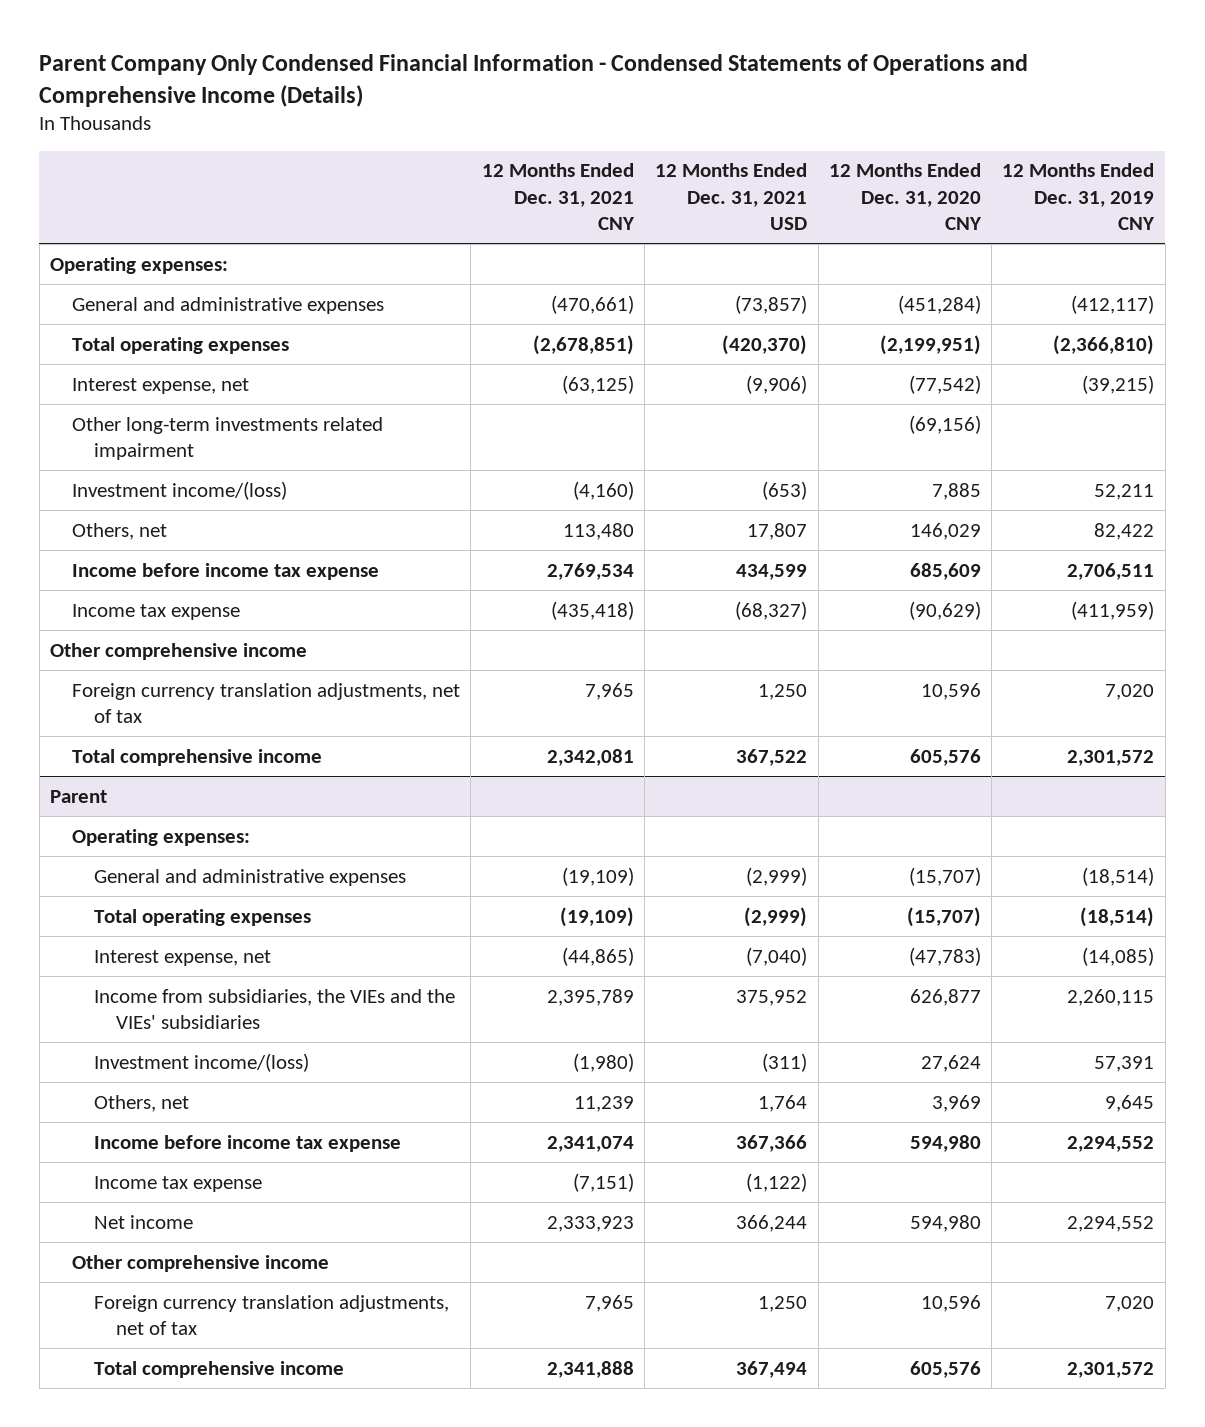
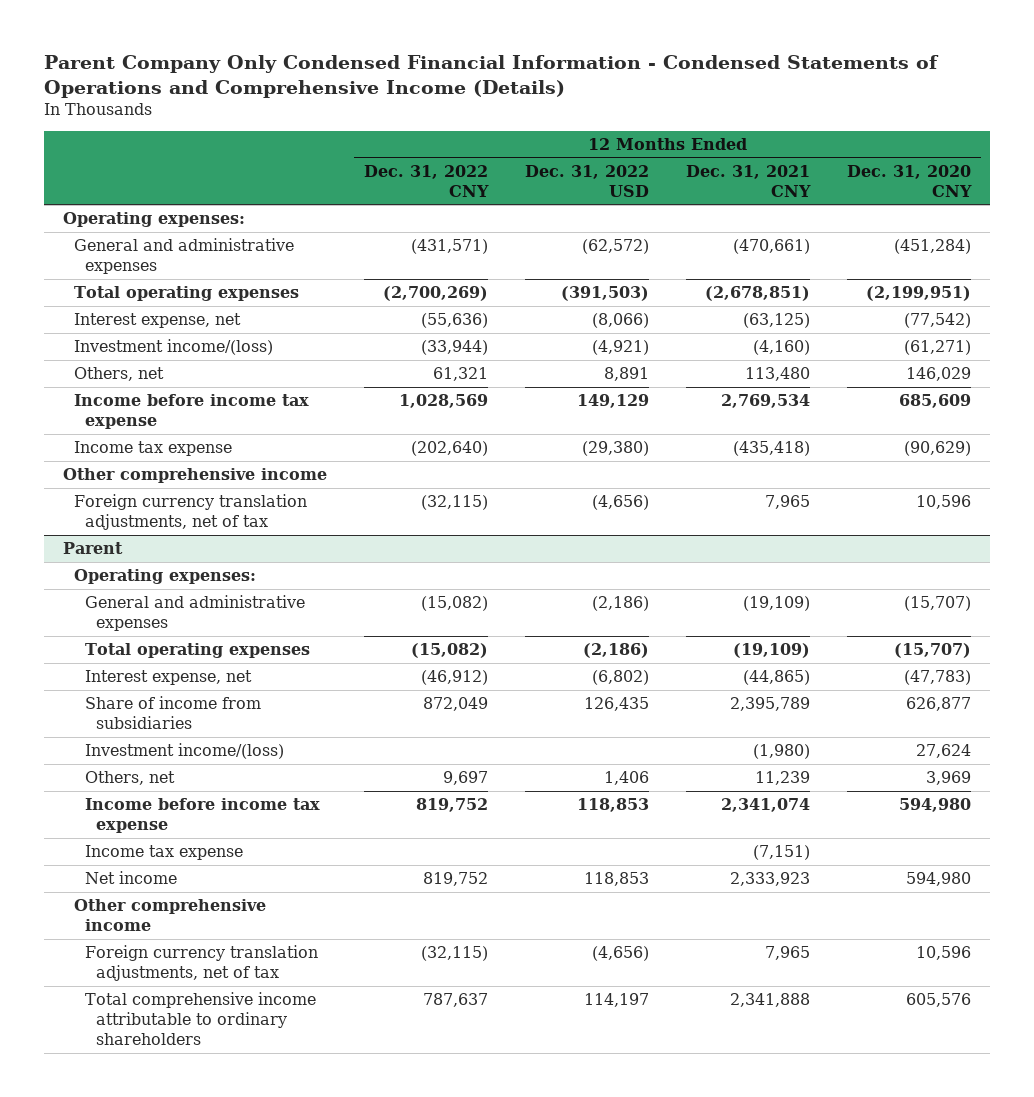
- | 12 Months Ended Dec. 31, 2021 CNY | 12 Months Ended Dec. 31, 2021 USD | 12 Months Ended Dec. 31, 2020 CNY | 12 Months Ended Dec. 31, 2019 CNY
+ | 12 Months Ended Dec. 31, 2022 CNY | 12 Months Ended Dec. 31, 2022 USD | 12 Months Ended Dec. 31, 2021 CNY | 12 Months Ended Dec. 31, 2020 CNY
- Other long-term investments related impairment | | | (69,156) |
- Investment income/(loss) | (4,160) | (653) | 7,885 | 52,211
+ Investment income/(loss) | (33,944) | (4,921) | (4,160) | (61,271)
- Total comprehensive income | 2,342,081 | 367,522 | 605,576 | 2,301,572
@ Parent
- Income from subsidiaries, the VIEs and the VIEs' subsidiaries | 2,395,789 | 375,952 | 626,877 | 2,260,115
+ Share of income from subsidiaries | 872,049 | 126,435 | 2,395,789 | 626,877
- Total comprehensive income | 2,341,888 | 367,494 | 605,576 | 2,301,572
+ Total comprehensive income attributable to ordinary shareholders | 787,637 | 114,197 | 2,341,888 | 605,576

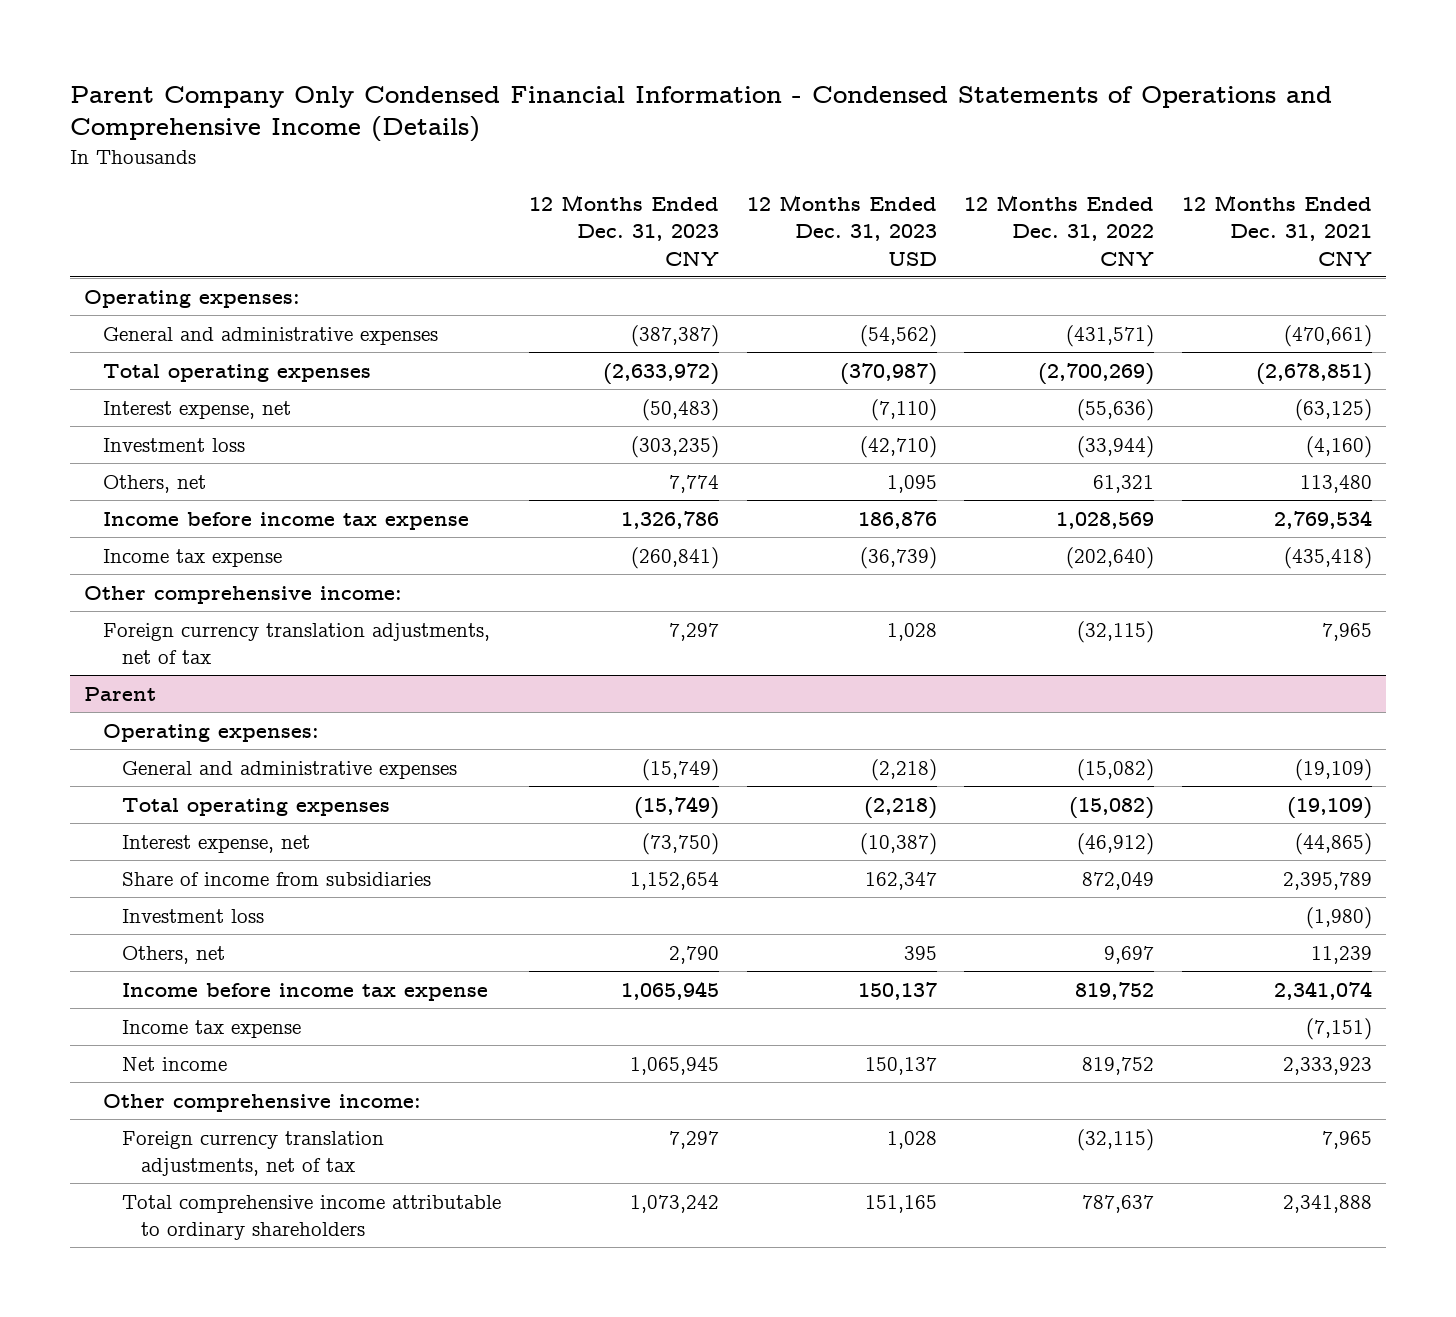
- | 12 Months Ended Dec. 31, 2022 CNY | 12 Months Ended Dec. 31, 2022 USD | 12 Months Ended Dec. 31, 2021 CNY | 12 Months Ended Dec. 31, 2020 CNY
+ | 12 Months Ended Dec. 31, 2023 CNY | 12 Months Ended Dec. 31, 2023 USD | 12 Months Ended Dec. 31, 2022 CNY | 12 Months Ended Dec. 31, 2021 CNY
- Investment income/(loss) | (33,944) | (4,921) | (4,160) | (61,271)
+ Investment loss | (303,235) | (42,710) | (33,944) | (4,160)
- Other comprehensive income
+ Other comprehensive income:
@ Parent
- Investment income/(loss) | | | (1,980) | 27,624
+ Investment loss | | | | (1,980)
- Other comprehensive income
+ Other comprehensive income:

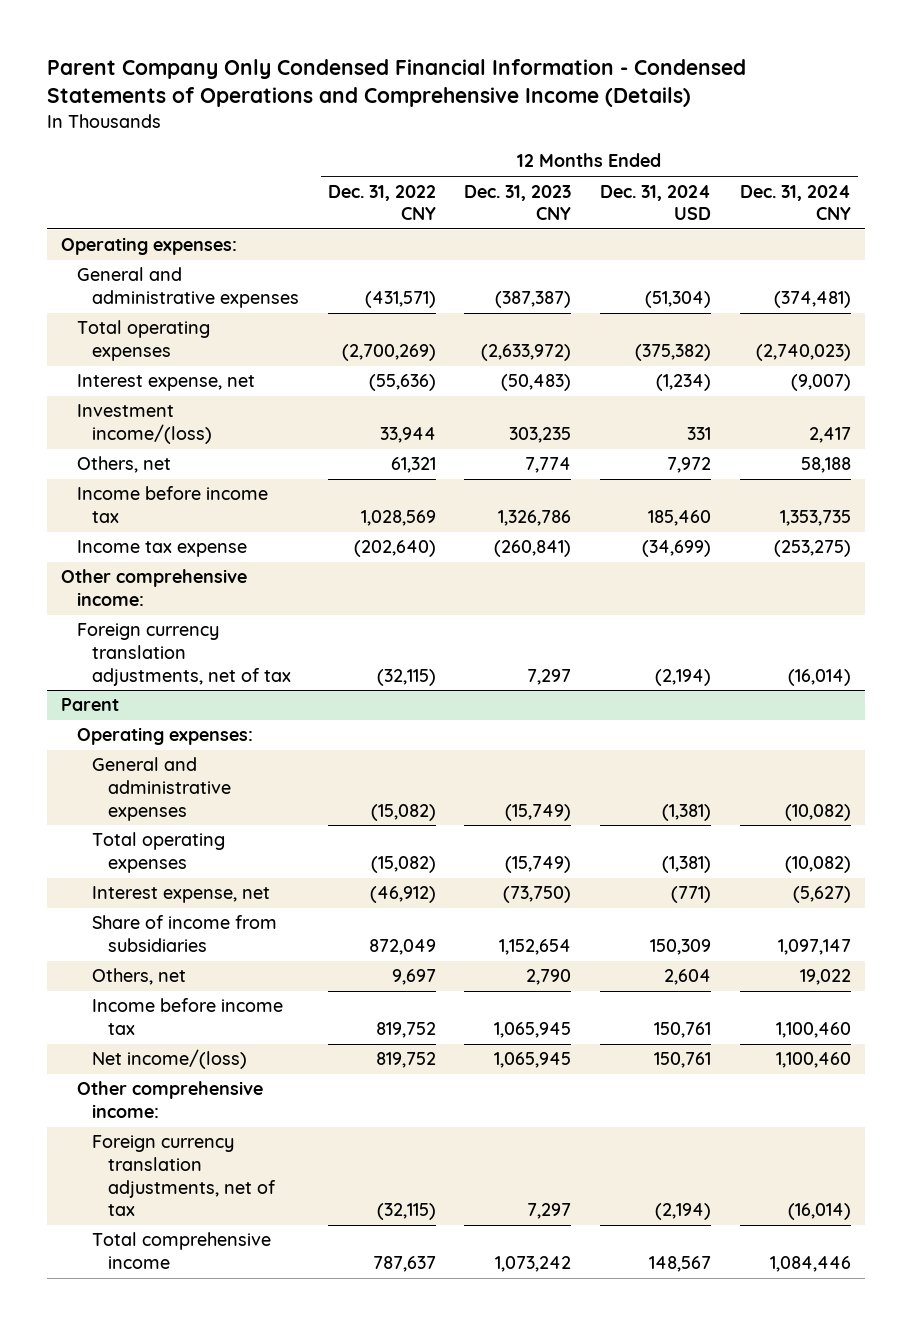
- | 12 Months Ended Dec. 31, 2023 CNY | 12 Months Ended Dec. 31, 2023 USD | 12 Months Ended Dec. 31, 2022 CNY | 12 Months Ended Dec. 31, 2021 CNY
+ | 12 Months Ended Dec. 31, 2022 CNY | 12 Months Ended Dec. 31, 2023 CNY | 12 Months Ended Dec. 31, 2024 USD | 12 Months Ended Dec. 31, 2024 CNY
- Investment loss | (303,235) | (42,710) | (33,944) | (4,160)
+ Investment income/(loss) | 33,944 | 303,235 | 331 | 2,417
- Income before income tax expense | 1,326,786 | 186,876 | 1,028,569 | 2,769,534
+ Income before income tax | 1,028,569 | 1,326,786 | 185,460 | 1,353,735
@ Parent
- Investment loss | | | | (1,980)
- Income before income tax expense | 1,065,945 | 150,137 | 819,752 | 2,341,074
- Income tax expense | | | | (7,151)
- Net income | 1,065,945 | 150,137 | 819,752 | 2,333,923
+ Income before income tax | 819,752 | 1,065,945 | 150,761 | 1,100,460
+ Net income/(loss) | 819,752 | 1,065,945 | 150,761 | 1,100,460
- Total comprehensive income attributable to ordinary shareholders | 1,073,242 | 151,165 | 787,637 | 2,341,888
+ Total comprehensive income | 787,637 | 1,073,242 | 148,567 | 1,084,446

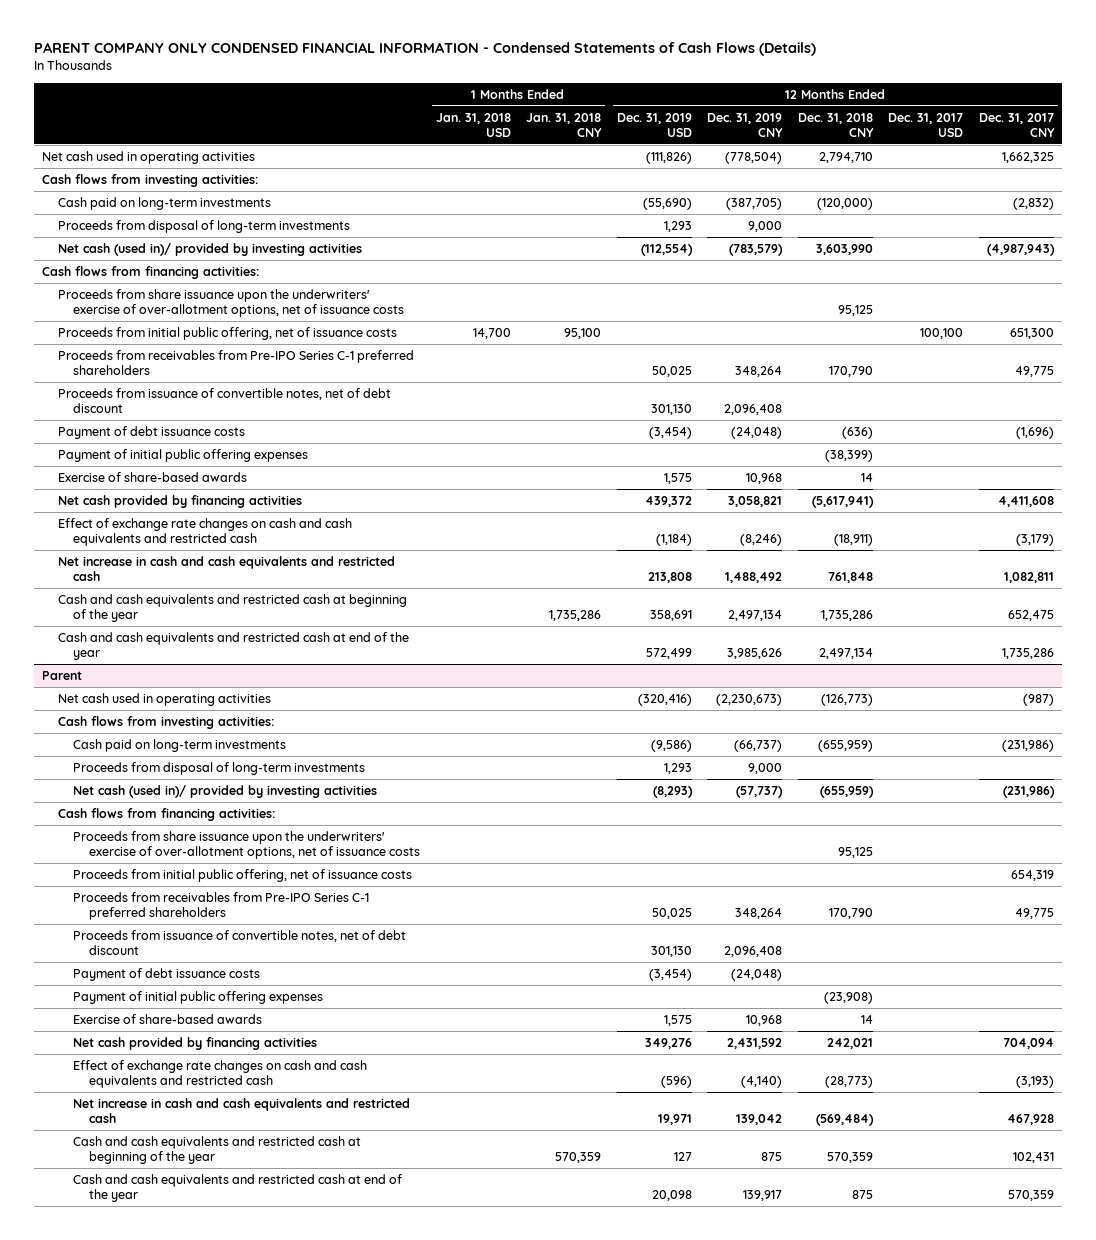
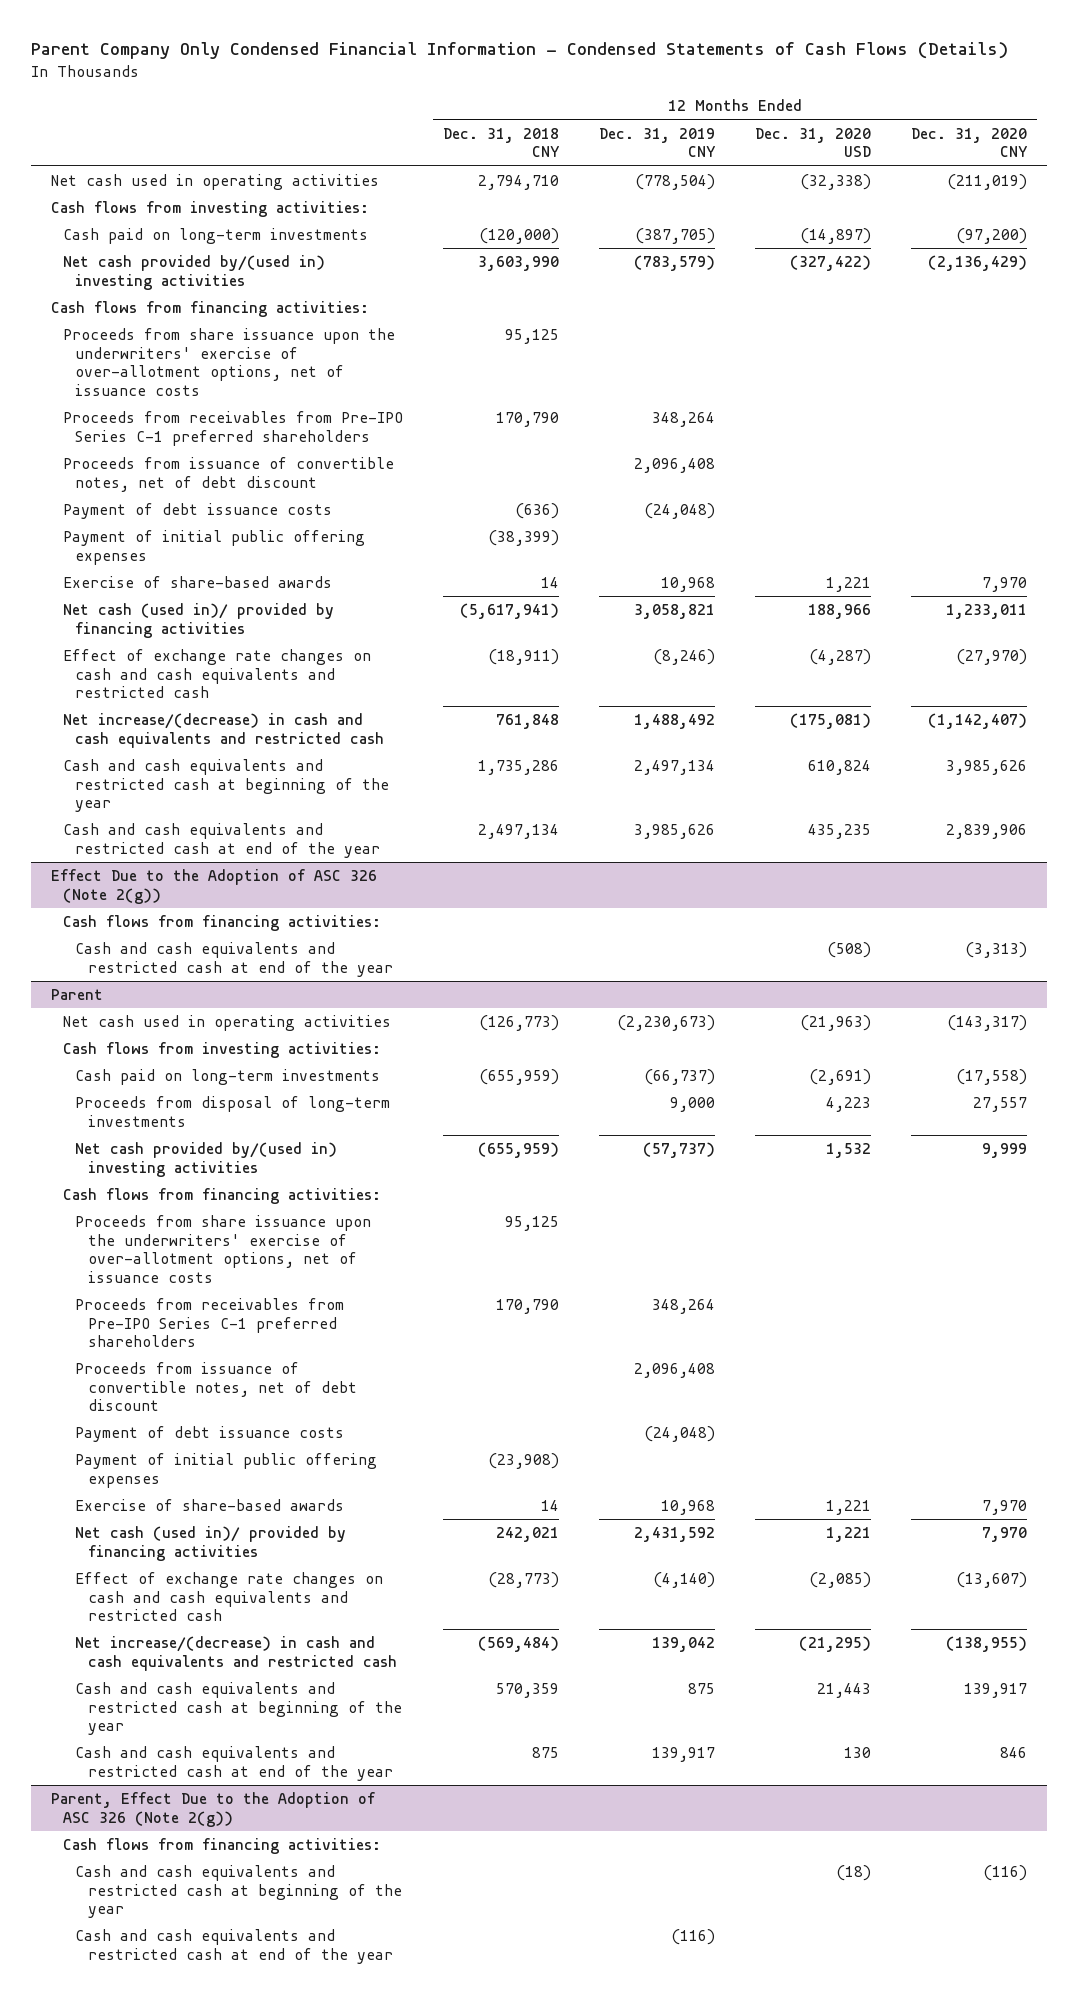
- PARENT COMPANY ONLY CONDENSED FINANCIAL INFORMATION - Condensed Statements of Cash Flows (Details)
+ Parent Company Only Condensed Financial Information - Condensed Statements of Cash Flows (Details)
- | 1 Months Ended Jan. 31, 2018 USD | 1 Months Ended Jan. 31, 2018 CNY | 12 Months Ended Dec. 31, 2019 USD | 12 Months Ended Dec. 31, 2019 CNY | 12 Months Ended Dec. 31, 2018 CNY | 12 Months Ended Dec. 31, 2017 USD | 12 Months Ended Dec. 31, 2017 CNY
+ | 12 Months Ended Dec. 31, 2018 CNY | 12 Months Ended Dec. 31, 2019 CNY | 12 Months Ended Dec. 31, 2020 USD | 12 Months Ended Dec. 31, 2020 CNY
- Proceeds from disposal of long-term investments | | | 1,293 | 9,000 | | |
- Net cash (used in)/ provided by investing activities | | | (112,554) | (783,579) | 3,603,990 | | (4,987,943)
+ Net cash provided by/(used in) investing activities | 3,603,990 | (783,579) | (327,422) | (2,136,429)
- Proceeds from initial public offering, net of issuance costs | 14,700 | 95,100 | | | | 100,100 | 651,300
- Net cash provided by financing activities | | | 439,372 | 3,058,821 | (5,617,941) | | 4,411,608
+ Net cash (used in)/ provided by financing activities | (5,617,941) | 3,058,821 | 188,966 | 1,233,011
- Net increase in cash and cash equivalents and restricted cash | | | 213,808 | 1,488,492 | 761,848 | | 1,082,811
+ Net increase/(decrease) in cash and cash equivalents and restricted cash | 761,848 | 1,488,492 | (175,081) | (1,142,407)
+ Effect Due to the Adoption of ASC 326 (Note 2(g))
+ Cash flows from financing activities:
+ Cash and cash equivalents and restricted cash at end of the year | | | (508) | (3,313)
@ Parent
- Net cash (used in)/ provided by investing activities | | | (8,293) | (57,737) | (655,959) | | (231,986)
+ Net cash provided by/(used in) investing activities | (655,959) | (57,737) | 1,532 | 9,999
- Proceeds from initial public offering, net of issuance costs | | | | | | | 654,319
- Net cash provided by financing activities | | | 349,276 | 2,431,592 | 242,021 | | 704,094
+ Net cash (used in)/ provided by financing activities | 242,021 | 2,431,592 | 1,221 | 7,970
- Net increase in cash and cash equivalents and restricted cash | | | 19,971 | 139,042 | (569,484) | | 467,928
+ Net increase/(decrease) in cash and cash equivalents and restricted cash | (569,484) | 139,042 | (21,295) | (138,955)
+ Parent, Effect Due to the Adoption of ASC 326 (Note 2(g))
+ Cash flows from financing activities:
+ Cash and cash equivalents and restricted cash at beginning of the year | | | (18) | (116)
+ Cash and cash equivalents and restricted cash at end of the year | | (116) | |

